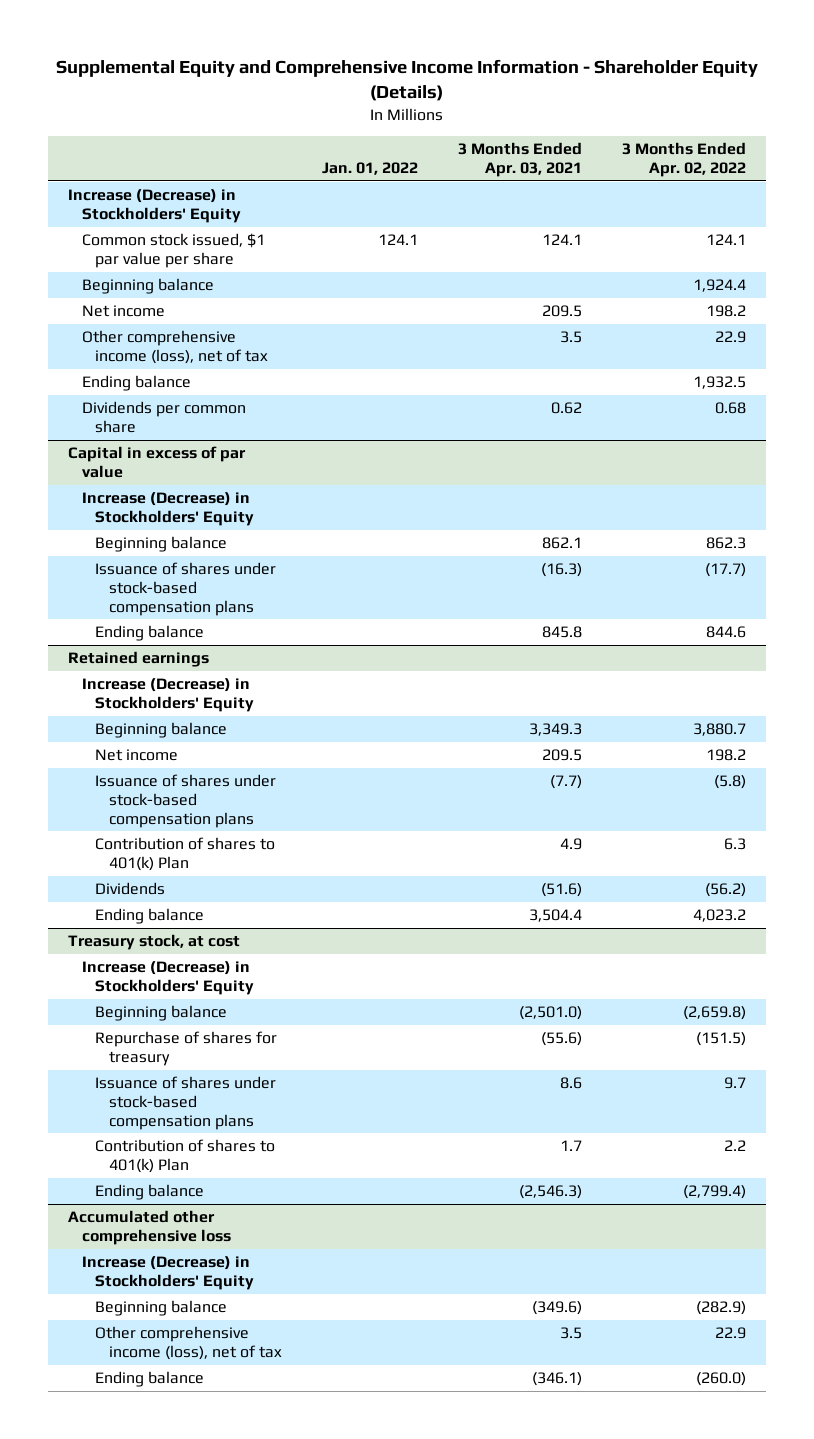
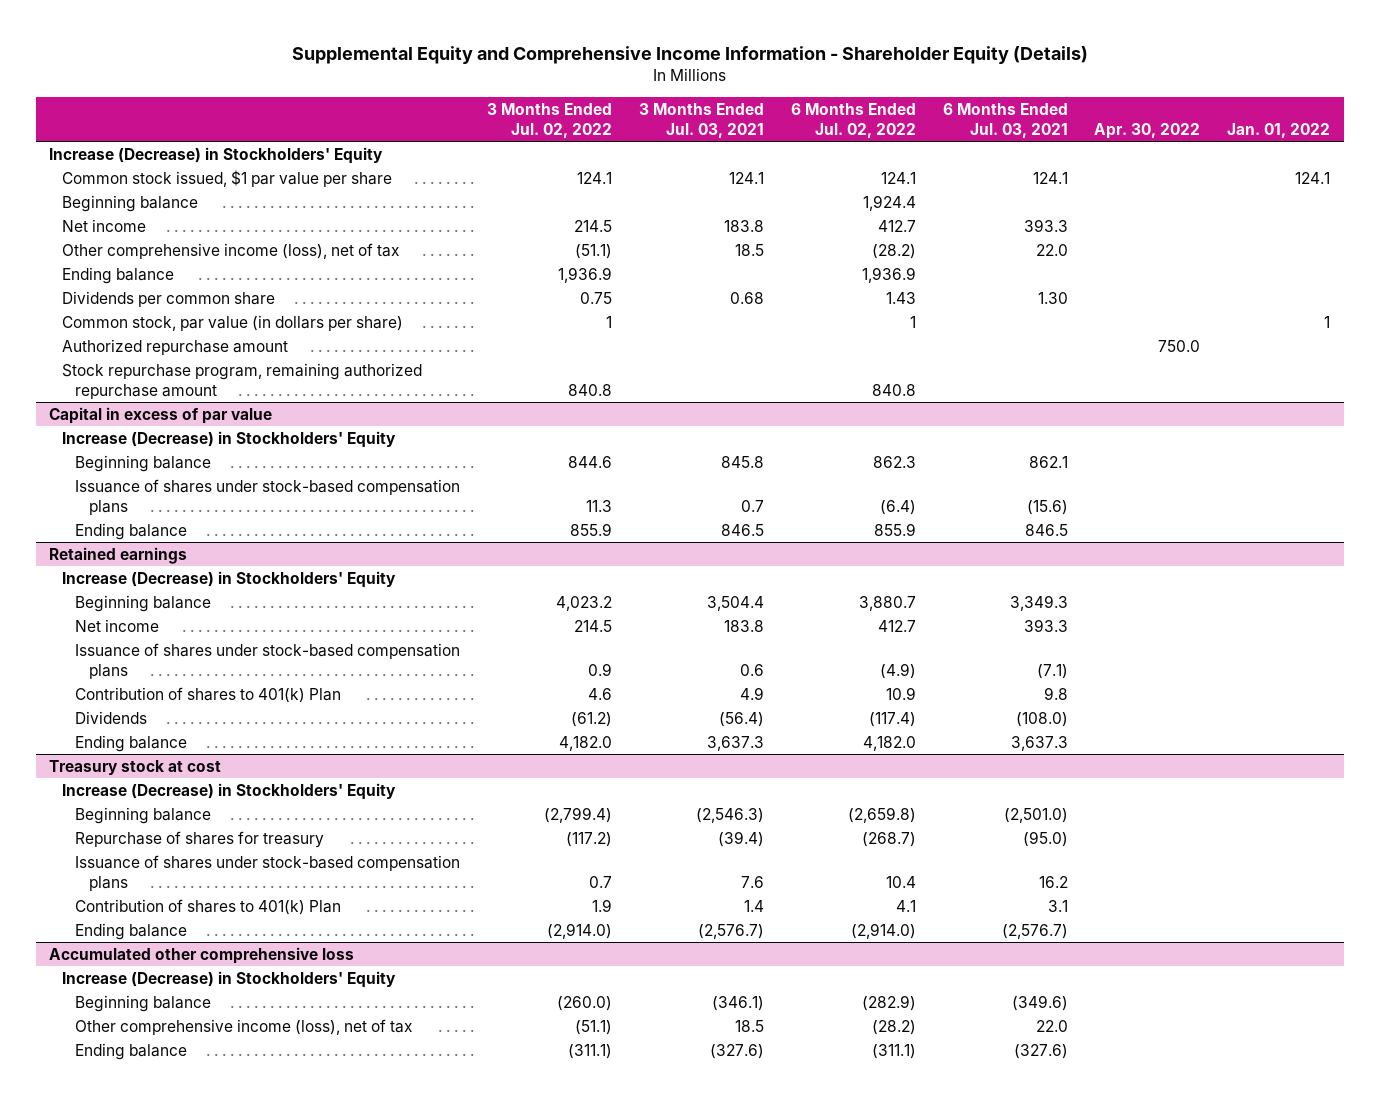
- | Jan. 01, 2022 | 3 Months Ended Apr. 03, 2021 | 3 Months Ended Apr. 02, 2022
+ | 3 Months Ended Jul. 02, 2022 | 3 Months Ended Jul. 03, 2021 | 6 Months Ended Jul. 02, 2022 | 6 Months Ended Jul. 03, 2021 | Apr. 30, 2022 | Jan. 01, 2022
+ Common stock, par value (in dollars per share) | 1 | | 1 | | | 1
+ Authorized repurchase amount | | | | | 750.0 |
+ Stock repurchase program, remaining authorized repurchase amount | 840.8 | | 840.8 | | |
- Treasury stock, at cost
+ Treasury stock at cost

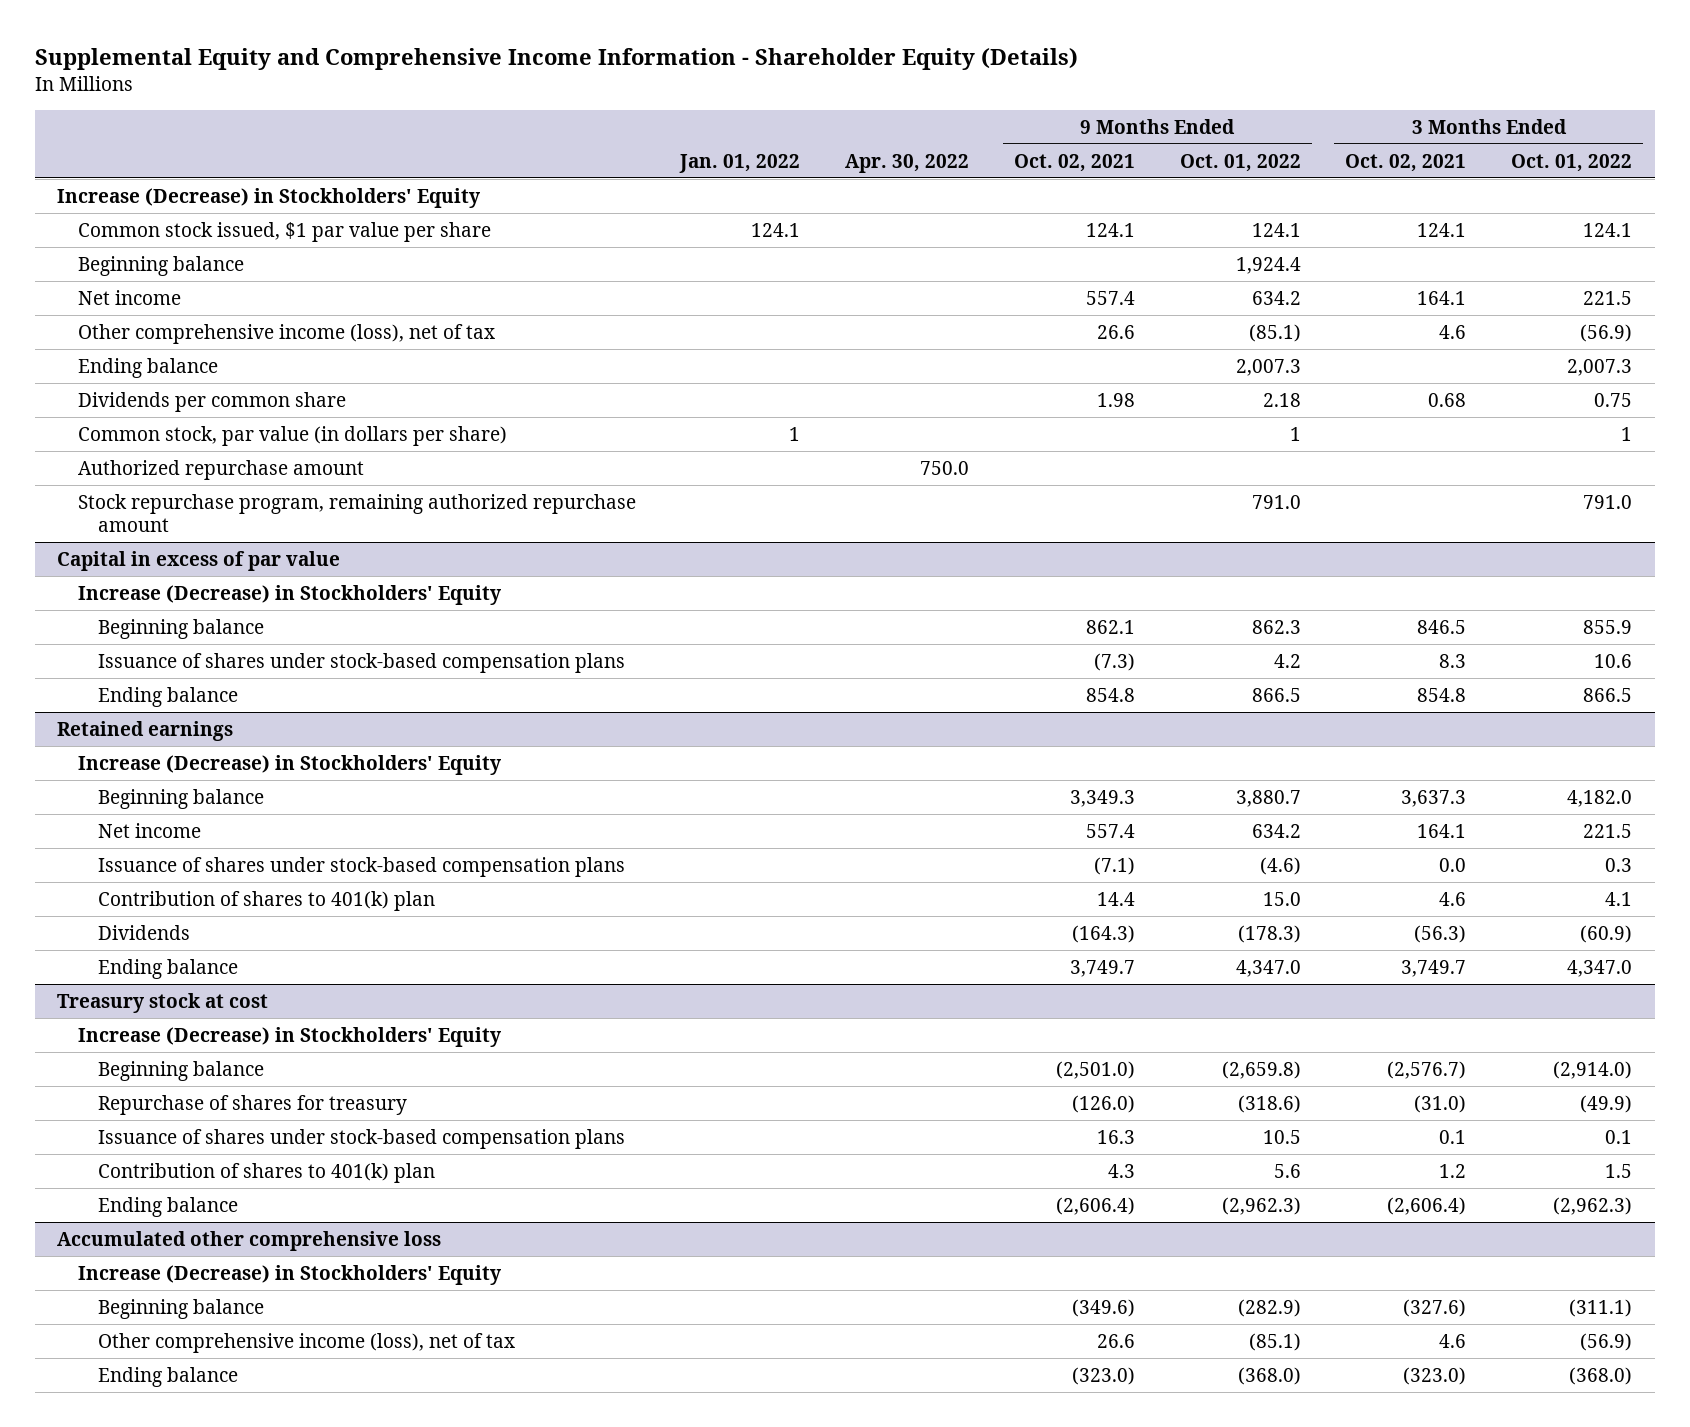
- | 3 Months Ended Jul. 02, 2022 | 3 Months Ended Jul. 03, 2021 | 6 Months Ended Jul. 02, 2022 | 6 Months Ended Jul. 03, 2021 | Apr. 30, 2022 | Jan. 01, 2022
+ | Jan. 01, 2022 | Apr. 30, 2022 | 9 Months Ended Oct. 02, 2021 | 9 Months Ended Oct. 01, 2022 | 3 Months Ended Oct. 02, 2021 | 3 Months Ended Oct. 01, 2022
@ Retained earnings
- Contribution of shares to 401(k) Plan | 4.6 | 4.9 | 10.9 | 9.8 | |
+ Contribution of shares to 401(k) plan | | | 14.4 | 15.0 | 4.6 | 4.1
@ Treasury stock at cost
- Contribution of shares to 401(k) Plan | 1.9 | 1.4 | 4.1 | 3.1 | |
+ Contribution of shares to 401(k) plan | | | 4.3 | 5.6 | 1.2 | 1.5

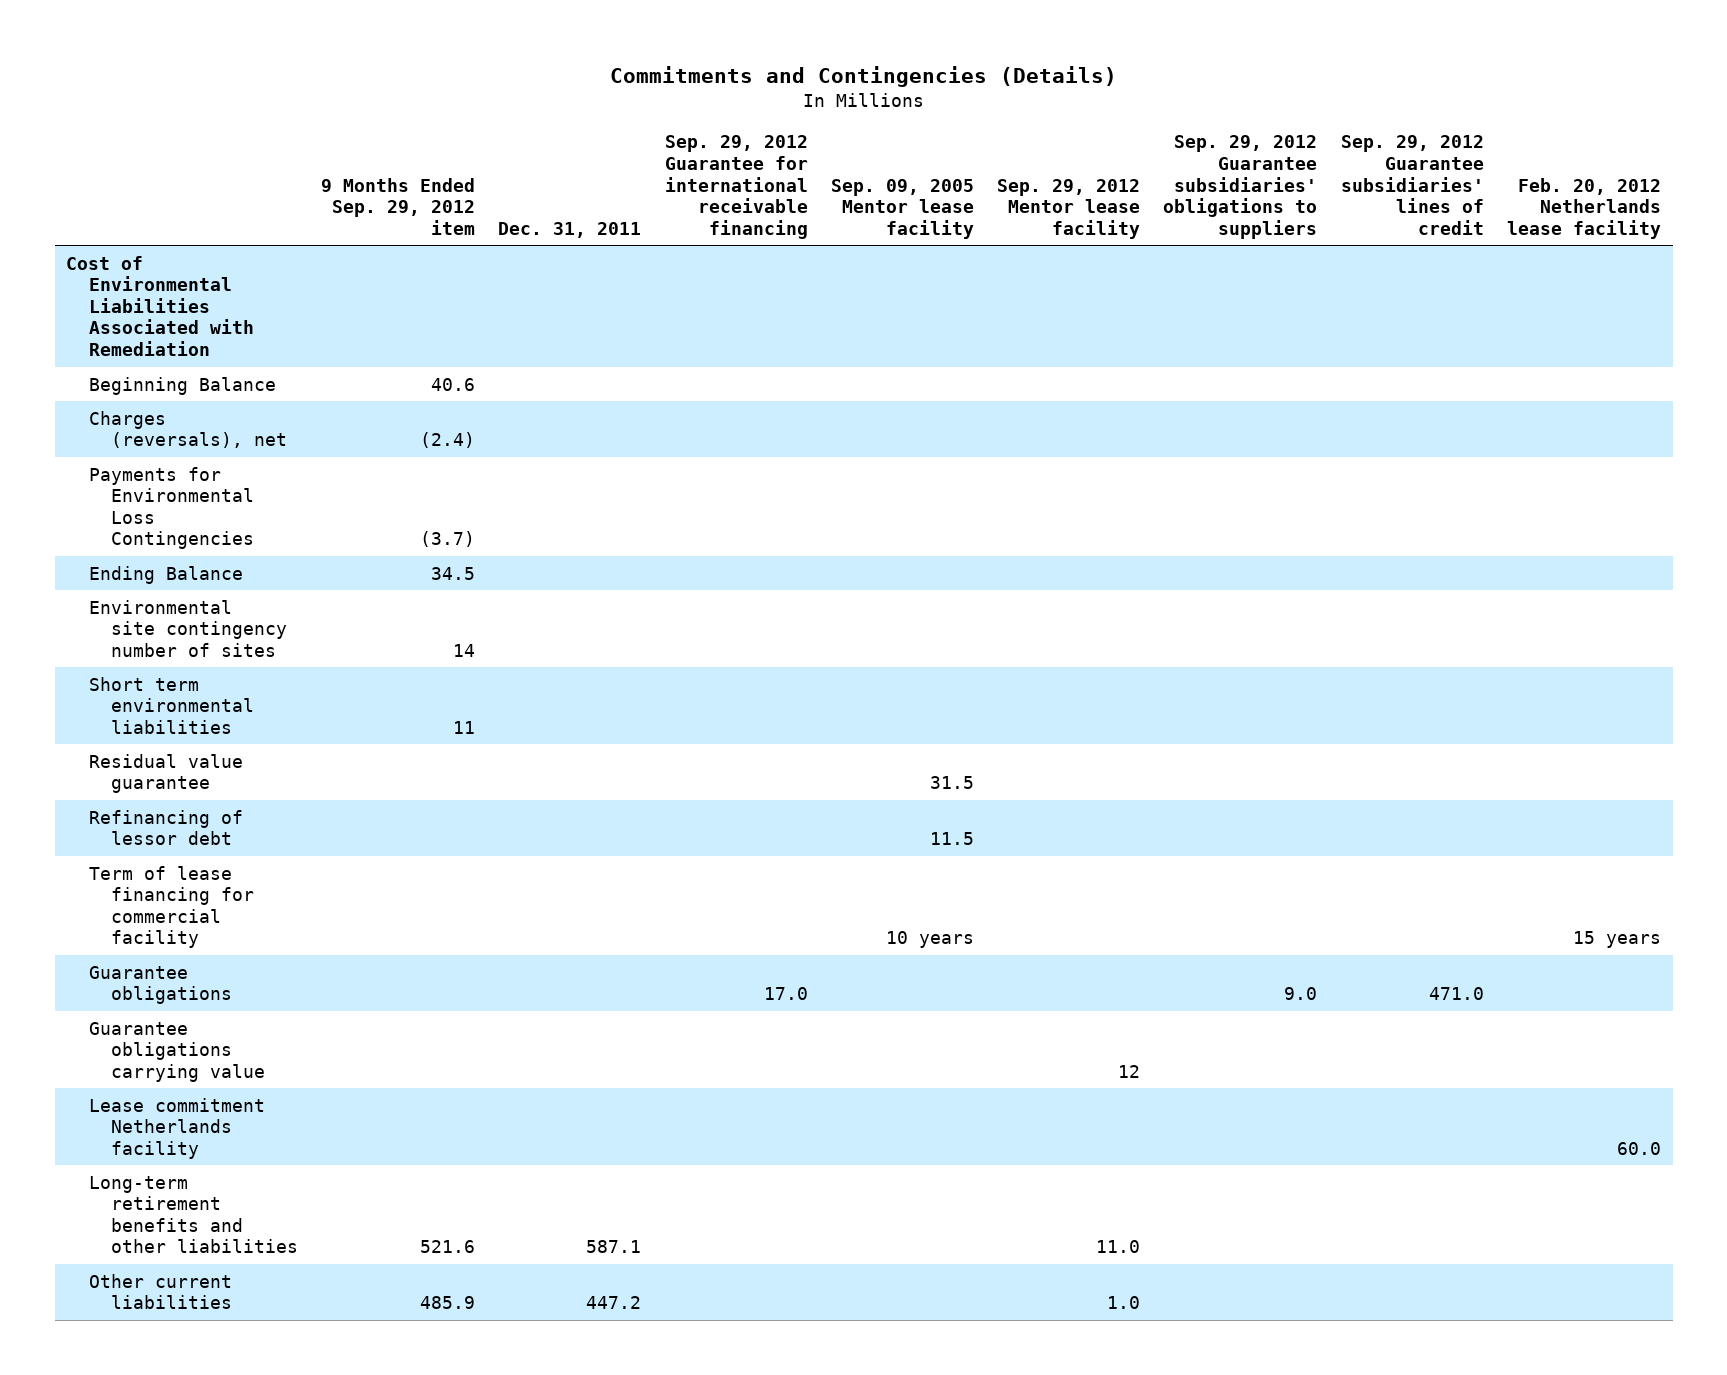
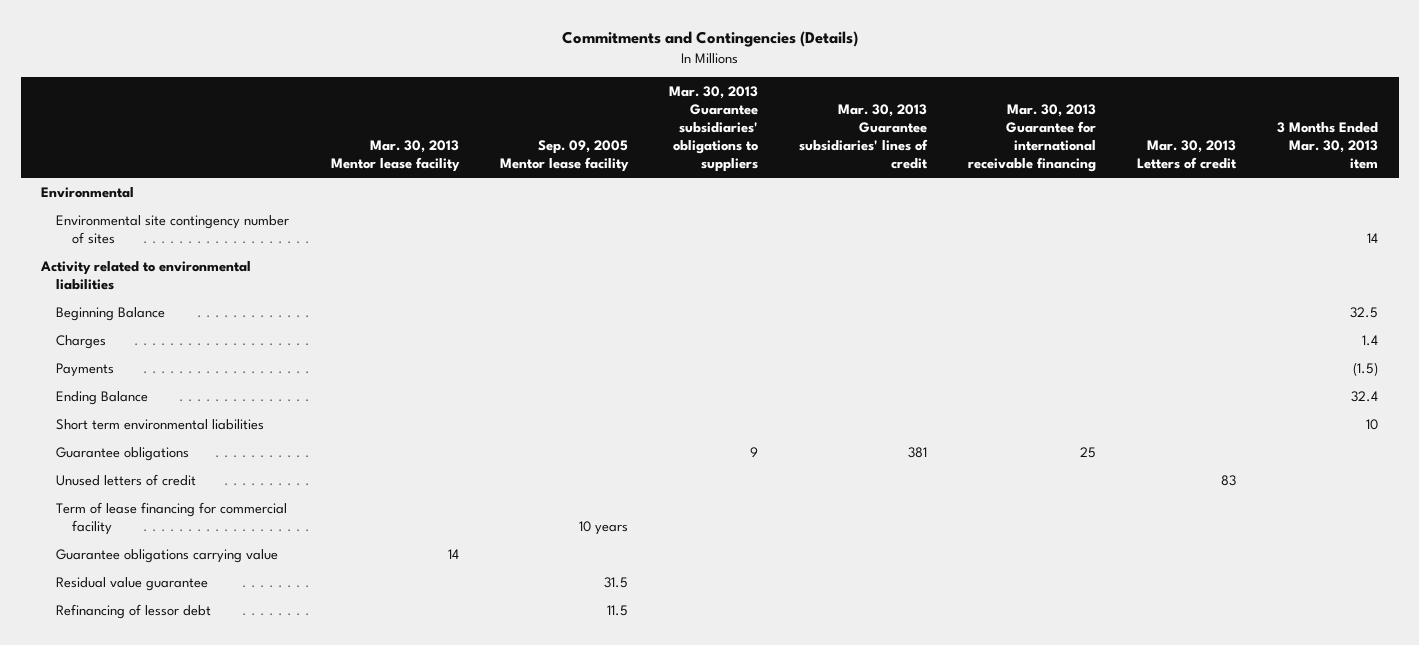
- | 9 Months Ended Sep. 29, 2012 item | Dec. 31, 2011 | Sep. 29, 2012 Guarantee for international receivable financing | Sep. 09, 2005 Mentor lease facility | Sep. 29, 2012 Mentor lease facility | Sep. 29, 2012 Guarantee subsidiaries' obligations to suppliers | Sep. 29, 2012 Guarantee subsidiaries' lines of credit | Feb. 20, 2012 Netherlands lease facility
+ | Mar. 30, 2013 Mentor lease facility | Sep. 09, 2005 Mentor lease facility | Mar. 30, 2013 Guarantee subsidiaries' obligations to suppliers | Mar. 30, 2013 Guarantee subsidiaries' lines of credit | Mar. 30, 2013 Guarantee for international receivable financing | Mar. 30, 2013 Letters of credit | 3 Months Ended Mar. 30, 2013 item
- Cost of Environmental Liabilities Associated with Remediation
+ Environmental
moved up: Environmental site contingency number of sites | | | | | | | 14
+ Activity related to environmental liabilities
- Charges (reversals), net | (2.4) | | | | | | |
- Payments for Environmental Loss Contingencies | (3.7) | | | | | | |
+ Charges | | | | | | | 1.4
+ Payments | | | | | | | (1.5)
+ Unused letters of credit | | | | | | 83 |
moved down: Term of lease financing for commercial facility | | 10 years | | | | |
- Lease commitment Netherlands facility | | | | | | | | 60.0
- Long-term retirement benefits and other liabilities | 521.6 | 587.1 | | | 11.0 | | |
- Other current liabilities | 485.9 | 447.2 | | | 1.0 | | |
moved down: Residual value guarantee | | 31.5 | | | | |
moved down: Refinancing of lessor debt | | 11.5 | | | | |

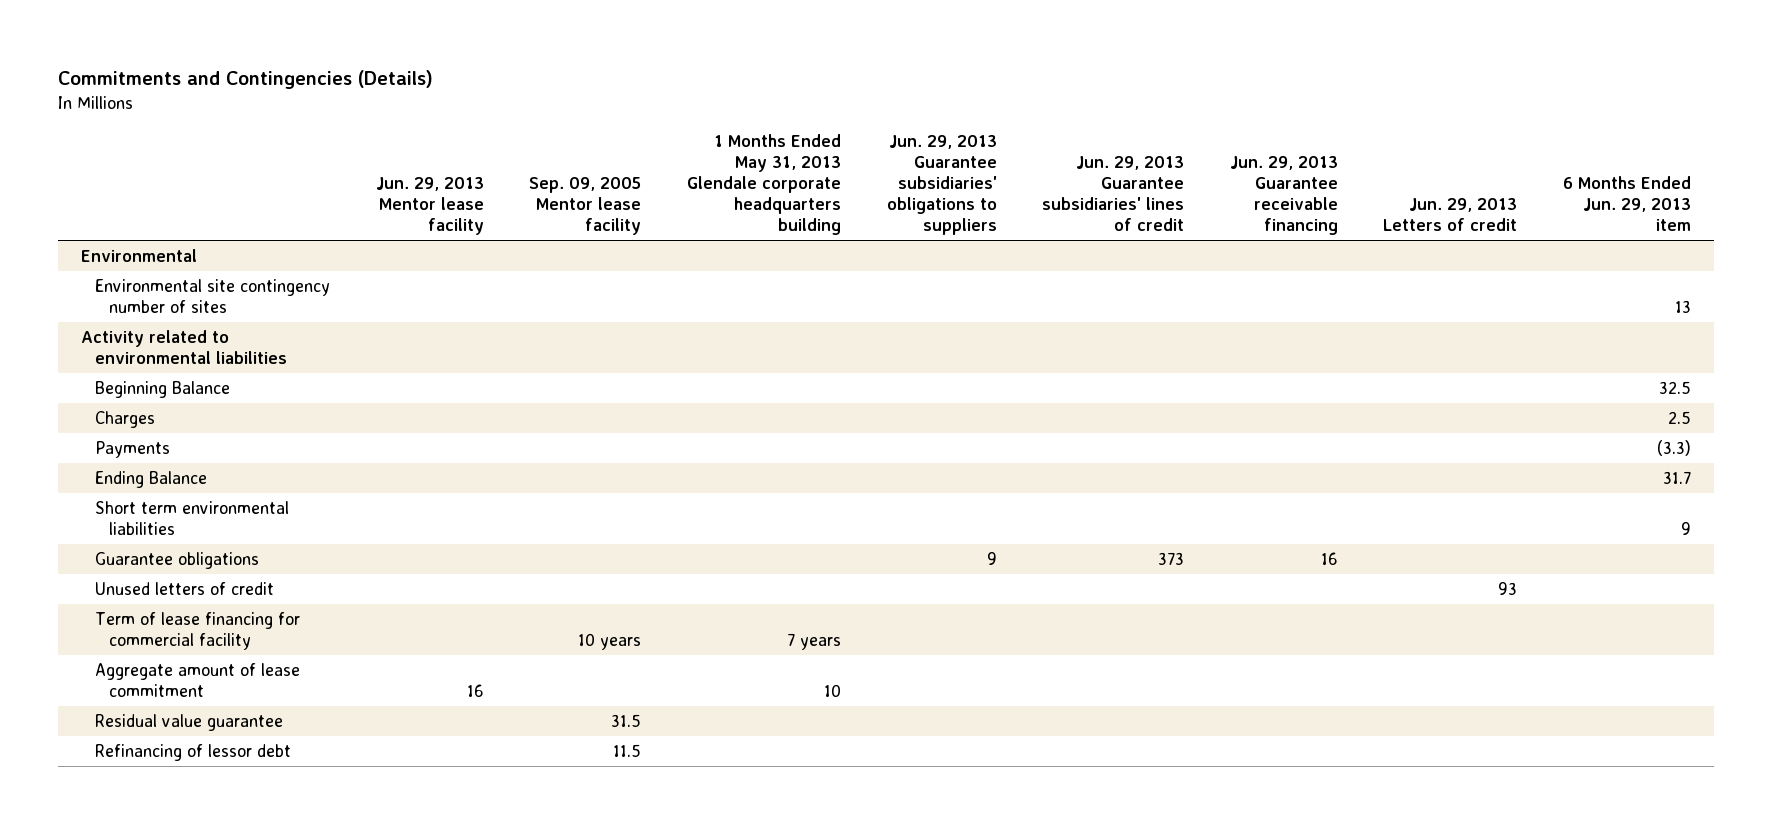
- | Mar. 30, 2013 Mentor lease facility | Sep. 09, 2005 Mentor lease facility | Mar. 30, 2013 Guarantee subsidiaries' obligations to suppliers | Mar. 30, 2013 Guarantee subsidiaries' lines of credit | Mar. 30, 2013 Guarantee for international receivable financing | Mar. 30, 2013 Letters of credit | 3 Months Ended Mar. 30, 2013 item
+ | Jun. 29, 2013 Mentor lease facility | Sep. 09, 2005 Mentor lease facility | 1 Months Ended May 31, 2013 Glendale corporate headquarters building | Jun. 29, 2013 Guarantee subsidiaries' obligations to suppliers | Jun. 29, 2013 Guarantee subsidiaries' lines of credit | Jun. 29, 2013 Guarantee receivable financing | Jun. 29, 2013 Letters of credit | 6 Months Ended Jun. 29, 2013 item
- Guarantee obligations carrying value | 14 | | | | | |
+ Aggregate amount of lease commitment | 16 | | 10 | | | | |

